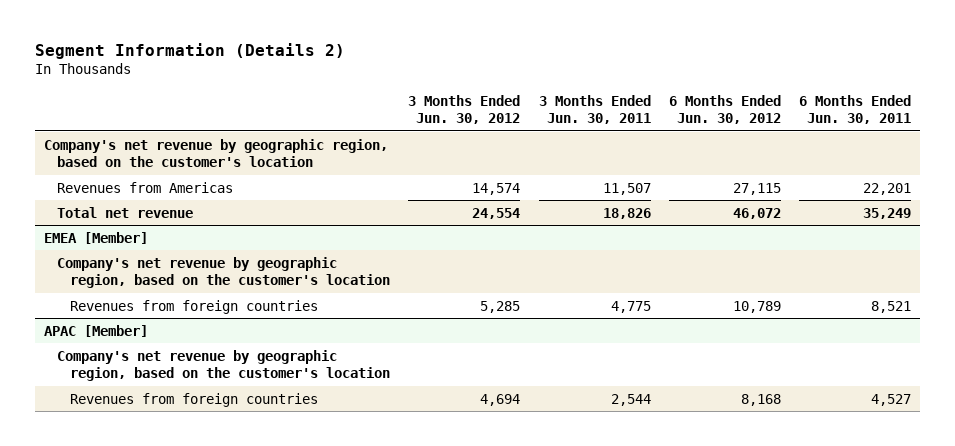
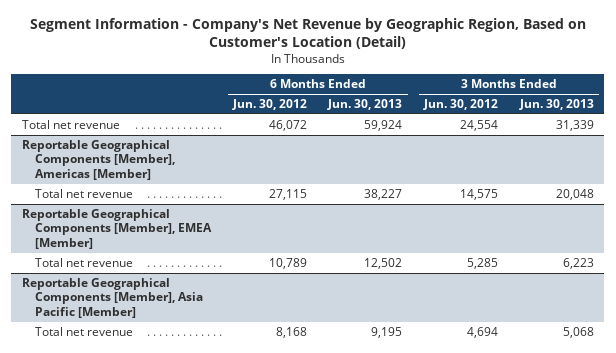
- Segment Information (Details 2)
+ Segment Information - Company's Net Revenue by Geographic Region, Based on Customer's Location (Detail)
- | 3 Months Ended Jun. 30, 2012 | 3 Months Ended Jun. 30, 2011 | 6 Months Ended Jun. 30, 2012 | 6 Months Ended Jun. 30, 2011
+ | 6 Months Ended Jun. 30, 2012 | 6 Months Ended Jun. 30, 2013 | 3 Months Ended Jun. 30, 2012 | 3 Months Ended Jun. 30, 2013
- Company's net revenue by geographic region, based on the customer's location
- Revenues from Americas | 14,574 | 11,507 | 27,115 | 22,201
- EMEA [Member]
- Company's net revenue by geographic region, based on the customer's location
- Revenues from foreign countries | 5,285 | 4,775 | 10,789 | 8,521
- APAC [Member]
- Company's net revenue by geographic region, based on the customer's location
- Revenues from foreign countries | 4,694 | 2,544 | 8,168 | 4,527
+ Reportable Geographical Components [Member], Americas [Member]
+ Total net revenue | 27,115 | 38,227 | 14,575 | 20,048
+ Reportable Geographical Components [Member], EMEA [Member]
+ Total net revenue | 10,789 | 12,502 | 5,285 | 6,223
+ Reportable Geographical Components [Member], Asia Pacific [Member]
+ Total net revenue | 8,168 | 9,195 | 4,694 | 5,068

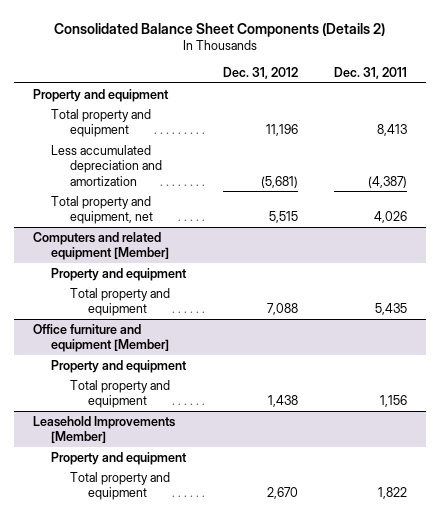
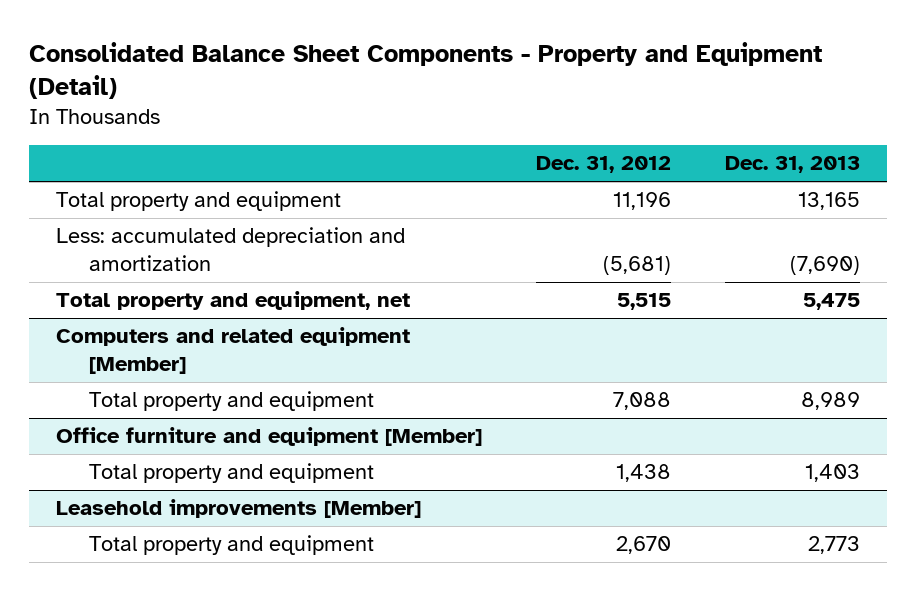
- Consolidated Balance Sheet Components (Details 2)
+ Consolidated Balance Sheet Components - Property and Equipment (Detail)
- | Dec. 31, 2012 | Dec. 31, 2011
+ | Dec. 31, 2012 | Dec. 31, 2013
- Property and equipment
- Less accumulated depreciation and amortization | (5,681) | (4,387)
+ Less: accumulated depreciation and amortization | (5,681) | (7,690)
@ Computers and related equipment [Member]
- Property and equipment
@ Office furniture and equipment [Member]
- Property and equipment
- Leasehold Improvements [Member]
- Property and equipment
+ Leasehold improvements [Member]

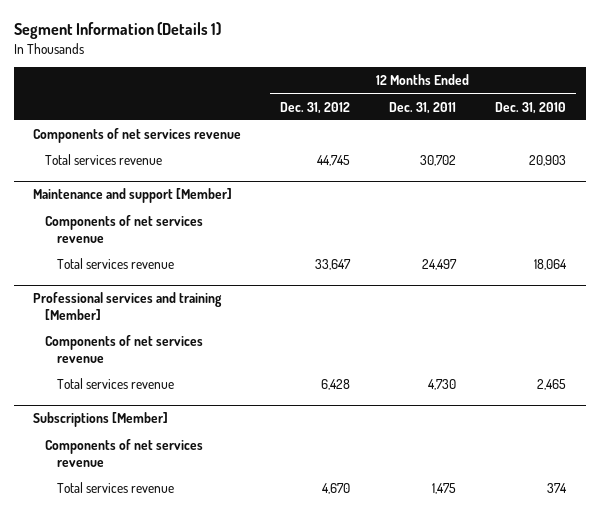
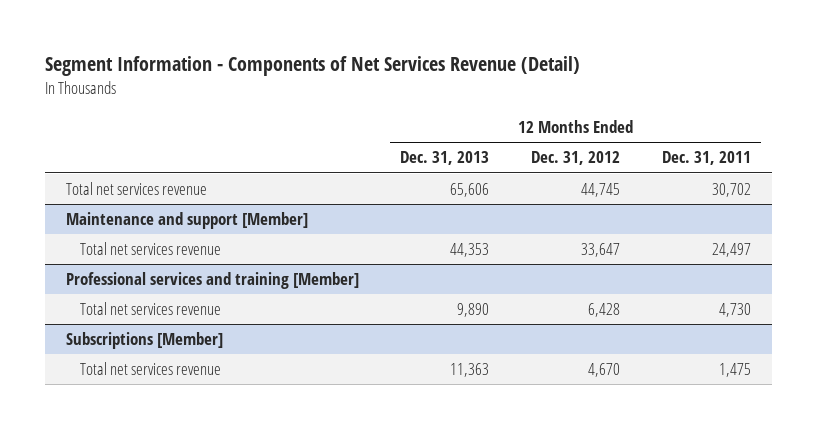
- Segment Information (Details 1)
+ Segment Information - Components of Net Services Revenue (Detail)
- | 12 Months Ended Dec. 31, 2012 | 12 Months Ended Dec. 31, 2011 | 12 Months Ended Dec. 31, 2010
+ | 12 Months Ended Dec. 31, 2013 | 12 Months Ended Dec. 31, 2012 | 12 Months Ended Dec. 31, 2011
- Components of net services revenue
- Total services revenue | 44,745 | 30,702 | 20,903
+ Total net services revenue | 65,606 | 44,745 | 30,702
@ Maintenance and support [Member]
- Components of net services revenue
- Total services revenue | 33,647 | 24,497 | 18,064
+ Total net services revenue | 44,353 | 33,647 | 24,497
@ Professional services and training [Member]
- Components of net services revenue
- Total services revenue | 6,428 | 4,730 | 2,465
+ Total net services revenue | 9,890 | 6,428 | 4,730
@ Subscriptions [Member]
- Components of net services revenue
- Total services revenue | 4,670 | 1,475 | 374
+ Total net services revenue | 11,363 | 4,670 | 1,475

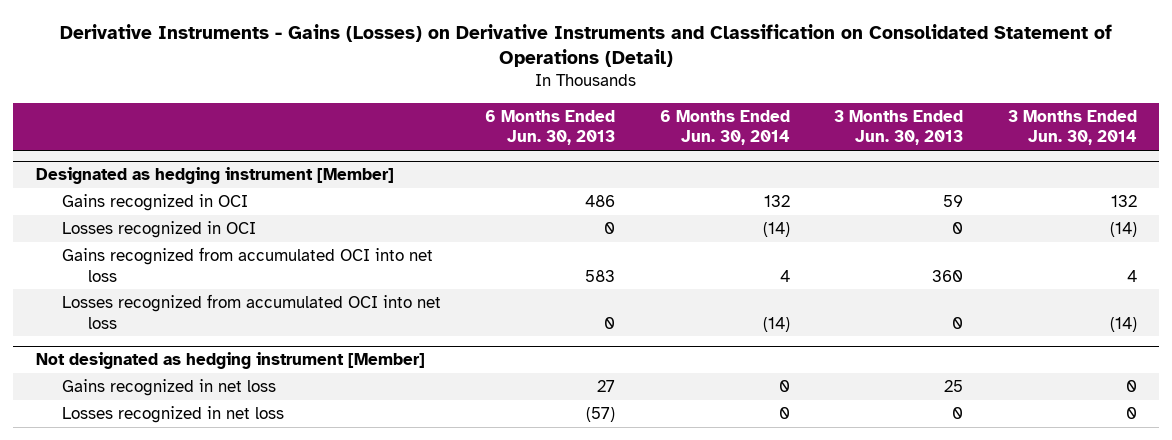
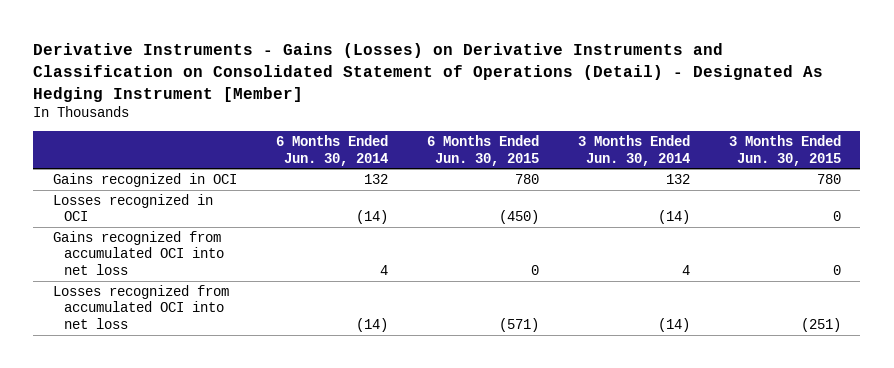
- Derivative Instruments - Gains (Losses) on Derivative Instruments and Classification on Consolidated Statement of Operations (Detail)
+ Derivative Instruments - Gains (Losses) on Derivative Instruments and Classification on Consolidated Statement of Operations (Detail) - Designated As Hedging Instrument [Member]
- | 6 Months Ended Jun. 30, 2013 | 6 Months Ended Jun. 30, 2014 | 3 Months Ended Jun. 30, 2013 | 3 Months Ended Jun. 30, 2014
+ | 6 Months Ended Jun. 30, 2014 | 6 Months Ended Jun. 30, 2015 | 3 Months Ended Jun. 30, 2014 | 3 Months Ended Jun. 30, 2015
- Designated as hedging instrument [Member]
- Not designated as hedging instrument [Member]
- Gains recognized in net loss | 27 | 0 | 25 | 0
- Losses recognized in net loss | (57) | 0 | 0 | 0

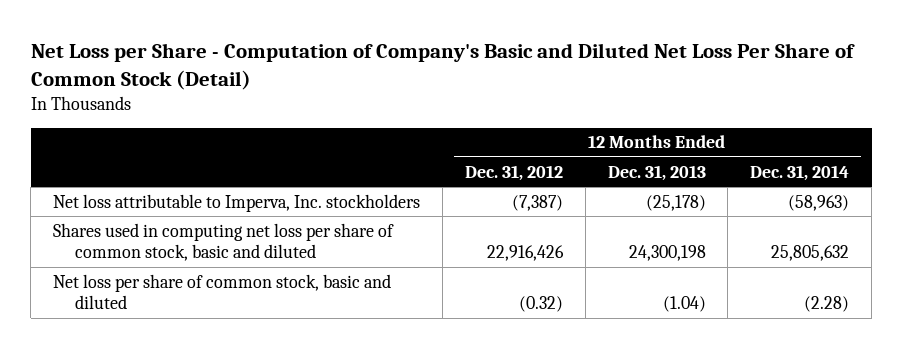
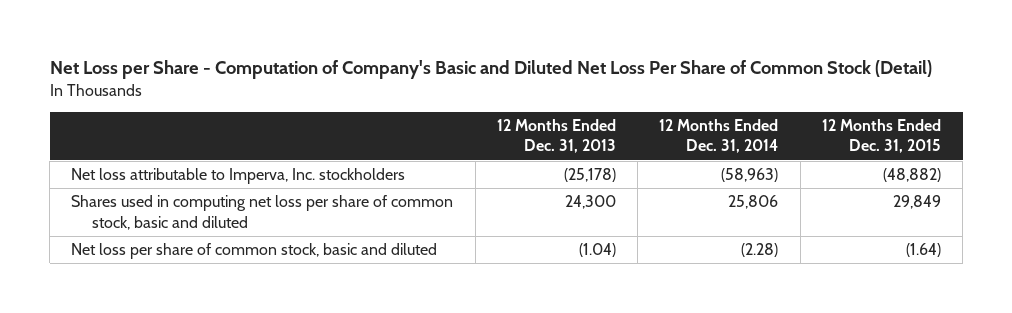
- | 12 Months Ended Dec. 31, 2012 | 12 Months Ended Dec. 31, 2013 | 12 Months Ended Dec. 31, 2014
+ | 12 Months Ended Dec. 31, 2013 | 12 Months Ended Dec. 31, 2014 | 12 Months Ended Dec. 31, 2015
- Shares used in computing net loss per share of common stock, basic and diluted | 22,916,426 | 24,300,198 | 25,805,632
+ Shares used in computing net loss per share of common stock, basic and diluted | 24,300 | 25,806 | 29,849

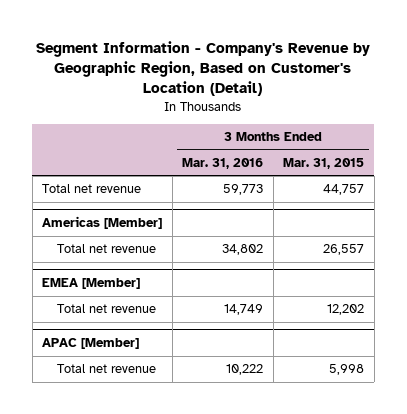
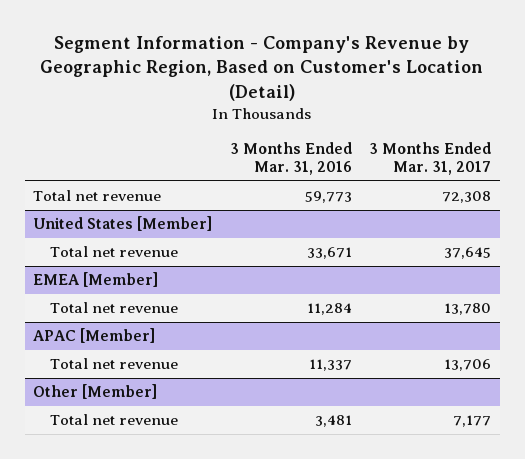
- | 3 Months Ended Mar. 31, 2016 | 3 Months Ended Mar. 31, 2015
+ | 3 Months Ended Mar. 31, 2016 | 3 Months Ended Mar. 31, 2017
- Americas [Member]
- Total net revenue | 34,802 | 26,557
+ United States [Member]
+ Total net revenue | 33,671 | 37,645
@ EMEA [Member]
- Total net revenue | 14,749 | 12,202
+ Total net revenue | 11,284 | 13,780
@ APAC [Member]
- Total net revenue | 10,222 | 5,998
+ Total net revenue | 11,337 | 13,706
+ Other [Member]
+ Total net revenue | 3,481 | 7,177

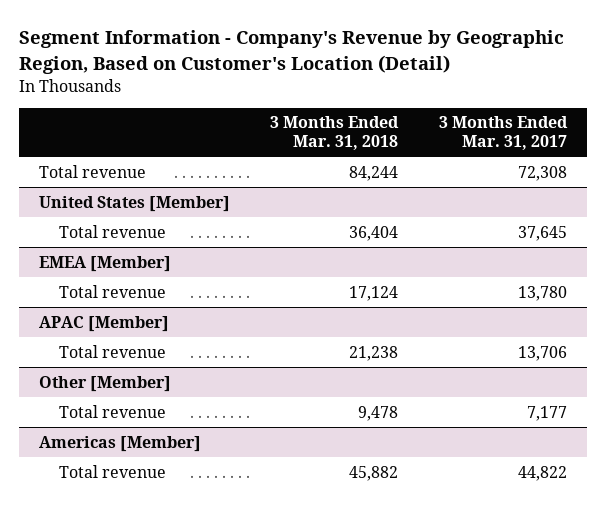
- | 3 Months Ended Mar. 31, 2016 | 3 Months Ended Mar. 31, 2017
+ | 3 Months Ended Mar. 31, 2018 | 3 Months Ended Mar. 31, 2017
- Total net revenue | 59,773 | 72,308
+ Total revenue | 84,244 | 72,308
@ United States [Member]
- Total net revenue | 33,671 | 37,645
+ Total revenue | 36,404 | 37,645
@ EMEA [Member]
- Total net revenue | 11,284 | 13,780
+ Total revenue | 17,124 | 13,780
@ APAC [Member]
- Total net revenue | 11,337 | 13,706
+ Total revenue | 21,238 | 13,706
@ Other [Member]
- Total net revenue | 3,481 | 7,177
+ Total revenue | 9,478 | 7,177
+ Americas [Member]
+ Total revenue | 45,882 | 44,822

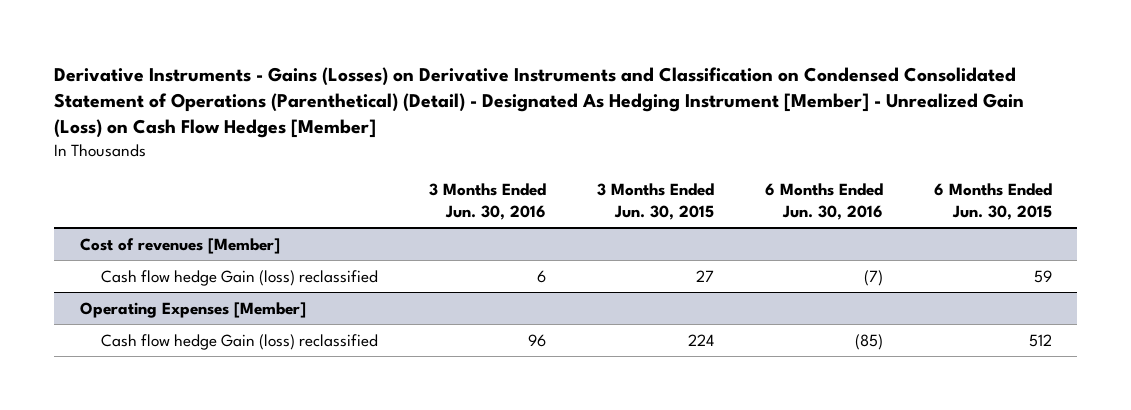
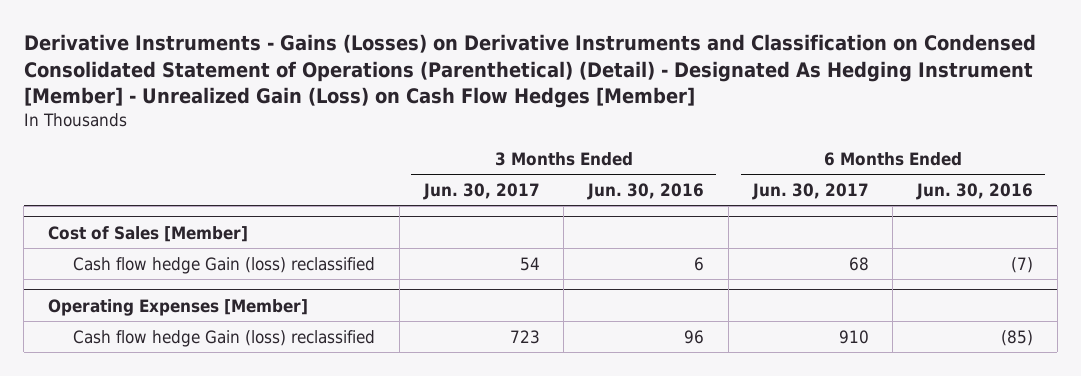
- | 3 Months Ended Jun. 30, 2016 | 3 Months Ended Jun. 30, 2015 | 6 Months Ended Jun. 30, 2016 | 6 Months Ended Jun. 30, 2015
+ | 3 Months Ended Jun. 30, 2017 | 3 Months Ended Jun. 30, 2016 | 6 Months Ended Jun. 30, 2017 | 6 Months Ended Jun. 30, 2016
- Cost of revenues [Member]
+ Cost of Sales [Member]

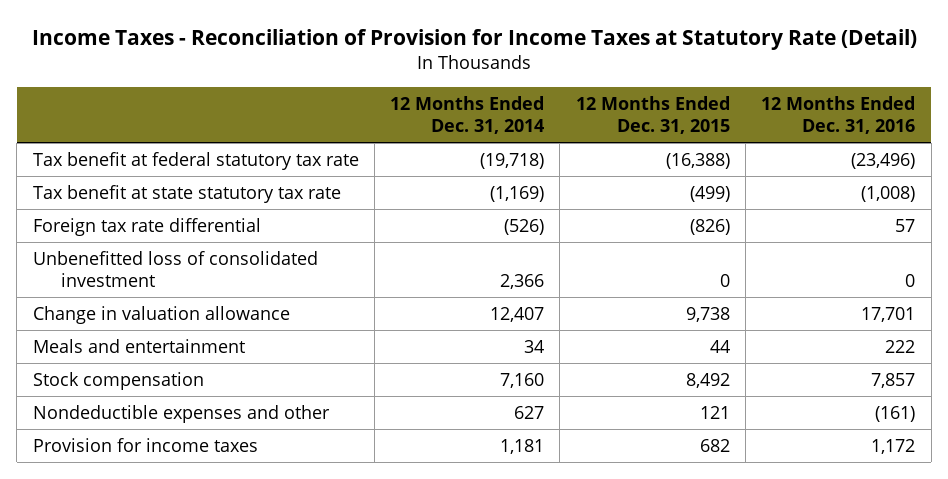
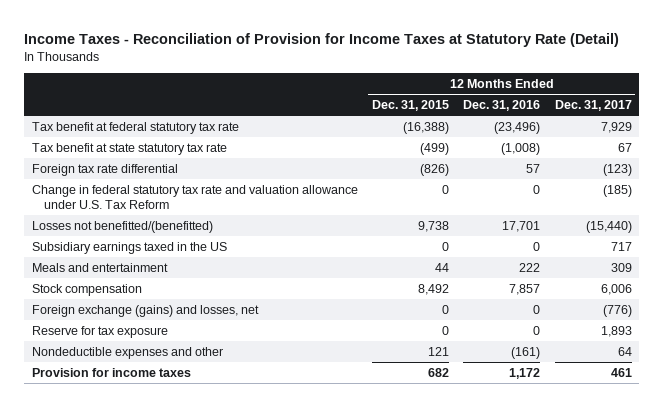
- | 12 Months Ended Dec. 31, 2014 | 12 Months Ended Dec. 31, 2015 | 12 Months Ended Dec. 31, 2016
+ | 12 Months Ended Dec. 31, 2015 | 12 Months Ended Dec. 31, 2016 | 12 Months Ended Dec. 31, 2017
- Unbenefitted loss of consolidated investment | 2,366 | 0 | 0
- Change in valuation allowance | 12,407 | 9,738 | 17,701
+ Change in federal statutory tax rate and valuation allowance under U.S. Tax Reform | 0 | 0 | (185)
+ Losses not benefitted/(benefitted) | 9,738 | 17,701 | (15,440)
+ Subsidiary earnings taxed in the US | 0 | 0 | 717
+ Foreign exchange (gains) and losses, net | 0 | 0 | (776)
+ Reserve for tax exposure | 0 | 0 | 1,893

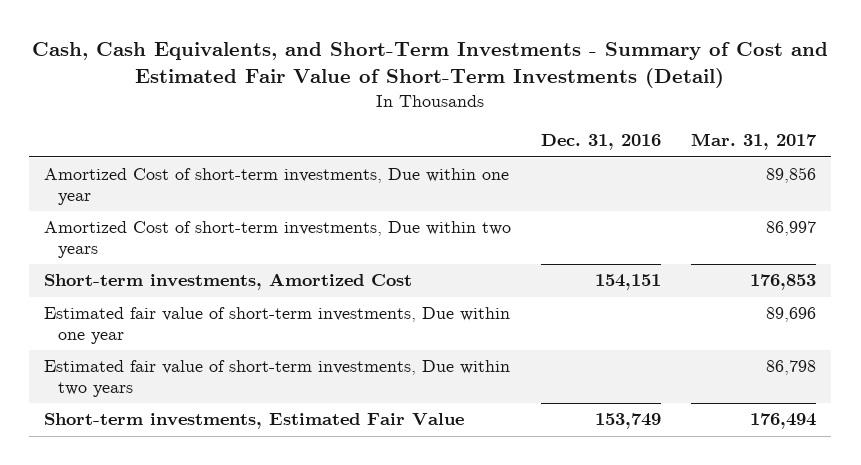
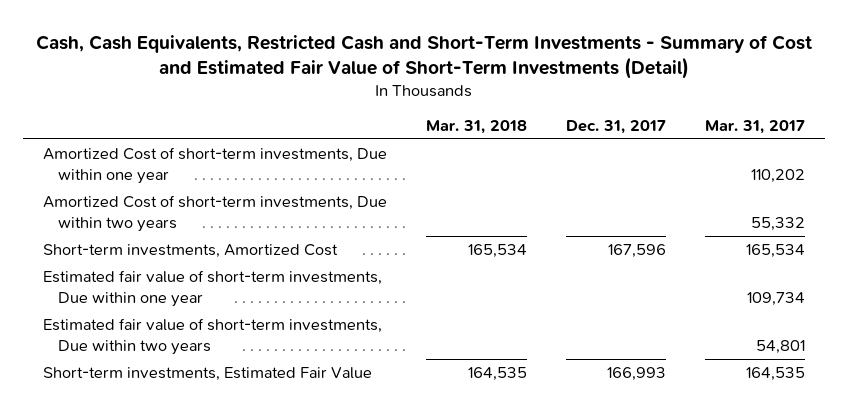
- Cash, Cash Equivalents, and Short-Term Investments - Summary of Cost and Estimated Fair Value of Short-Term Investments (Detail)
+ Cash, Cash Equivalents, Restricted Cash and Short-Term Investments - Summary of Cost and Estimated Fair Value of Short-Term Investments (Detail)
- | Dec. 31, 2016 | Mar. 31, 2017
+ | Mar. 31, 2018 | Dec. 31, 2017 | Mar. 31, 2017
- Amortized Cost of short-term investments, Due within one year | | 89,856
- Amortized Cost of short-term investments, Due within two years | | 86,997
- Short-term investments, Amortized Cost | 154,151 | 176,853
- Estimated fair value of short-term investments, Due within one year | | 89,696
- Estimated fair value of short-term investments, Due within two years | | 86,798
- Short-term investments, Estimated Fair Value | 153,749 | 176,494
+ Amortized Cost of short-term investments, Due within one year | | | 110,202
+ Amortized Cost of short-term investments, Due within two years | | | 55,332
+ Short-term investments, Amortized Cost | 165,534 | 167,596 | 165,534
+ Estimated fair value of short-term investments, Due within one year | | | 109,734
+ Estimated fair value of short-term investments, Due within two years | | | 54,801
+ Short-term investments, Estimated Fair Value | 164,535 | 166,993 | 164,535

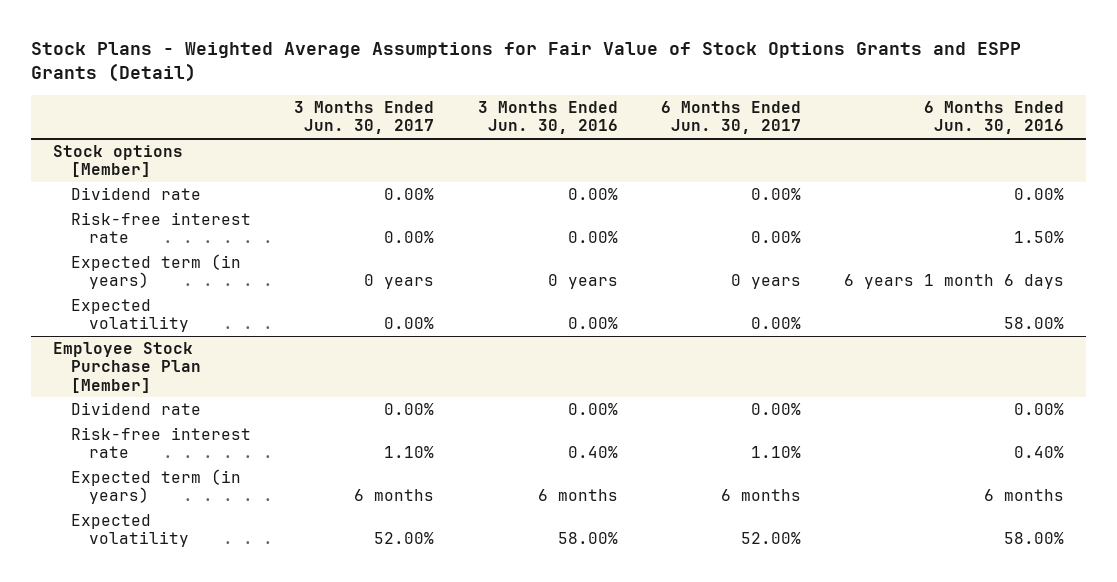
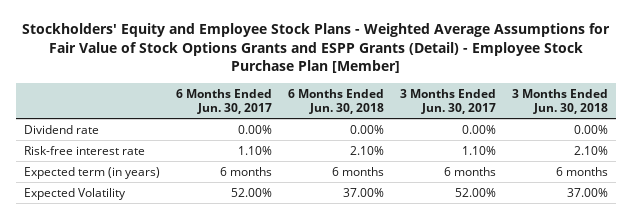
- Stock Plans - Weighted Average Assumptions for Fair Value of Stock Options Grants and ESPP Grants (Detail)
+ Stockholders' Equity and Employee Stock Plans - Weighted Average Assumptions for Fair Value of Stock Options Grants and ESPP Grants (Detail) - Employee Stock Purchase Plan [Member]
- | 3 Months Ended Jun. 30, 2017 | 3 Months Ended Jun. 30, 2016 | 6 Months Ended Jun. 30, 2017 | 6 Months Ended Jun. 30, 2016
+ | 6 Months Ended Jun. 30, 2017 | 6 Months Ended Jun. 30, 2018 | 3 Months Ended Jun. 30, 2017 | 3 Months Ended Jun. 30, 2018
- Stock options [Member]
- Risk-free interest rate | 0.00% | 0.00% | 0.00% | 1.50%
- Expected term (in years) | 0 years | 0 years | 0 years | 6 years 1 month 6 days
- Expected volatility | 0.00% | 0.00% | 0.00% | 58.00%
- Employee Stock Purchase Plan [Member]
- Dividend rate | 0.00% | 0.00% | 0.00% | 0.00%
- Expected volatility | 52.00% | 58.00% | 52.00% | 58.00%
+ Expected Volatility | 52.00% | 37.00% | 52.00% | 37.00%

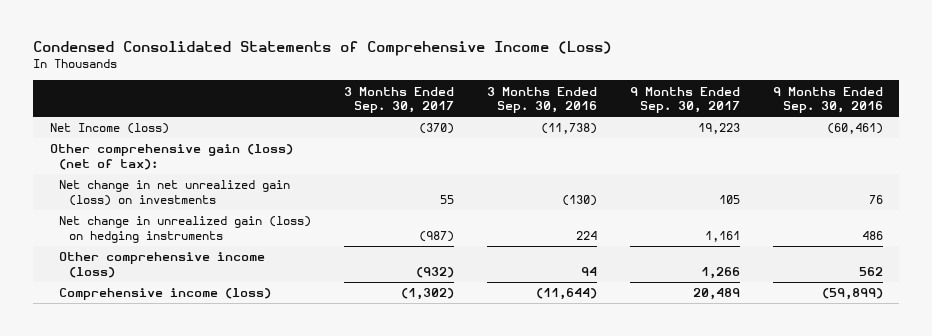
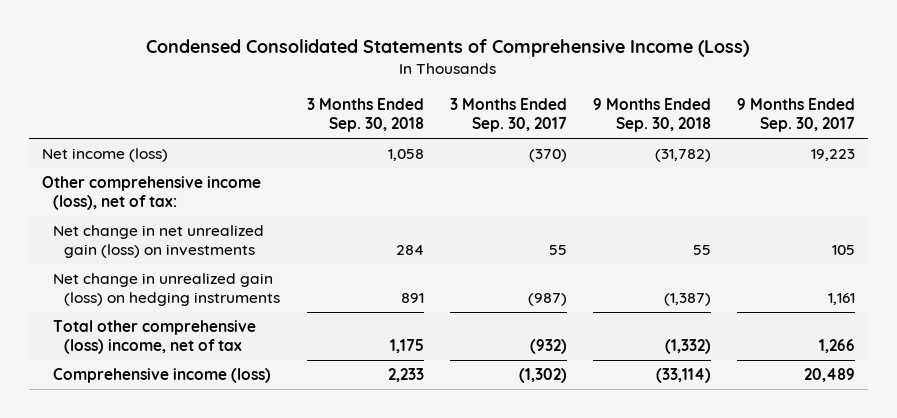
- | 3 Months Ended Sep. 30, 2017 | 3 Months Ended Sep. 30, 2016 | 9 Months Ended Sep. 30, 2017 | 9 Months Ended Sep. 30, 2016
+ | 3 Months Ended Sep. 30, 2018 | 3 Months Ended Sep. 30, 2017 | 9 Months Ended Sep. 30, 2018 | 9 Months Ended Sep. 30, 2017
- Net Income (loss) | (370) | (11,738) | 19,223 | (60,461)
- Other comprehensive gain (loss) (net of tax):
+ Net income (loss) | 1,058 | (370) | (31,782) | 19,223
+ Other comprehensive income (loss), net of tax:
- Other comprehensive income (loss) | (932) | 94 | 1,266 | 562
+ Total other comprehensive (loss) income, net of tax | 1,175 | (932) | (1,332) | 1,266

